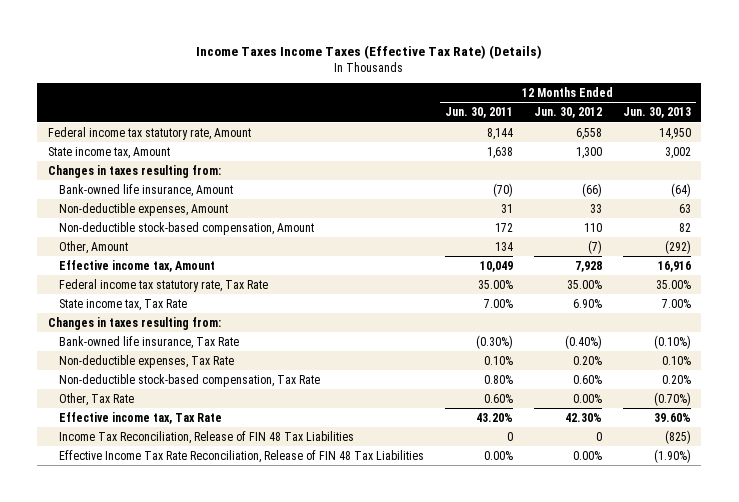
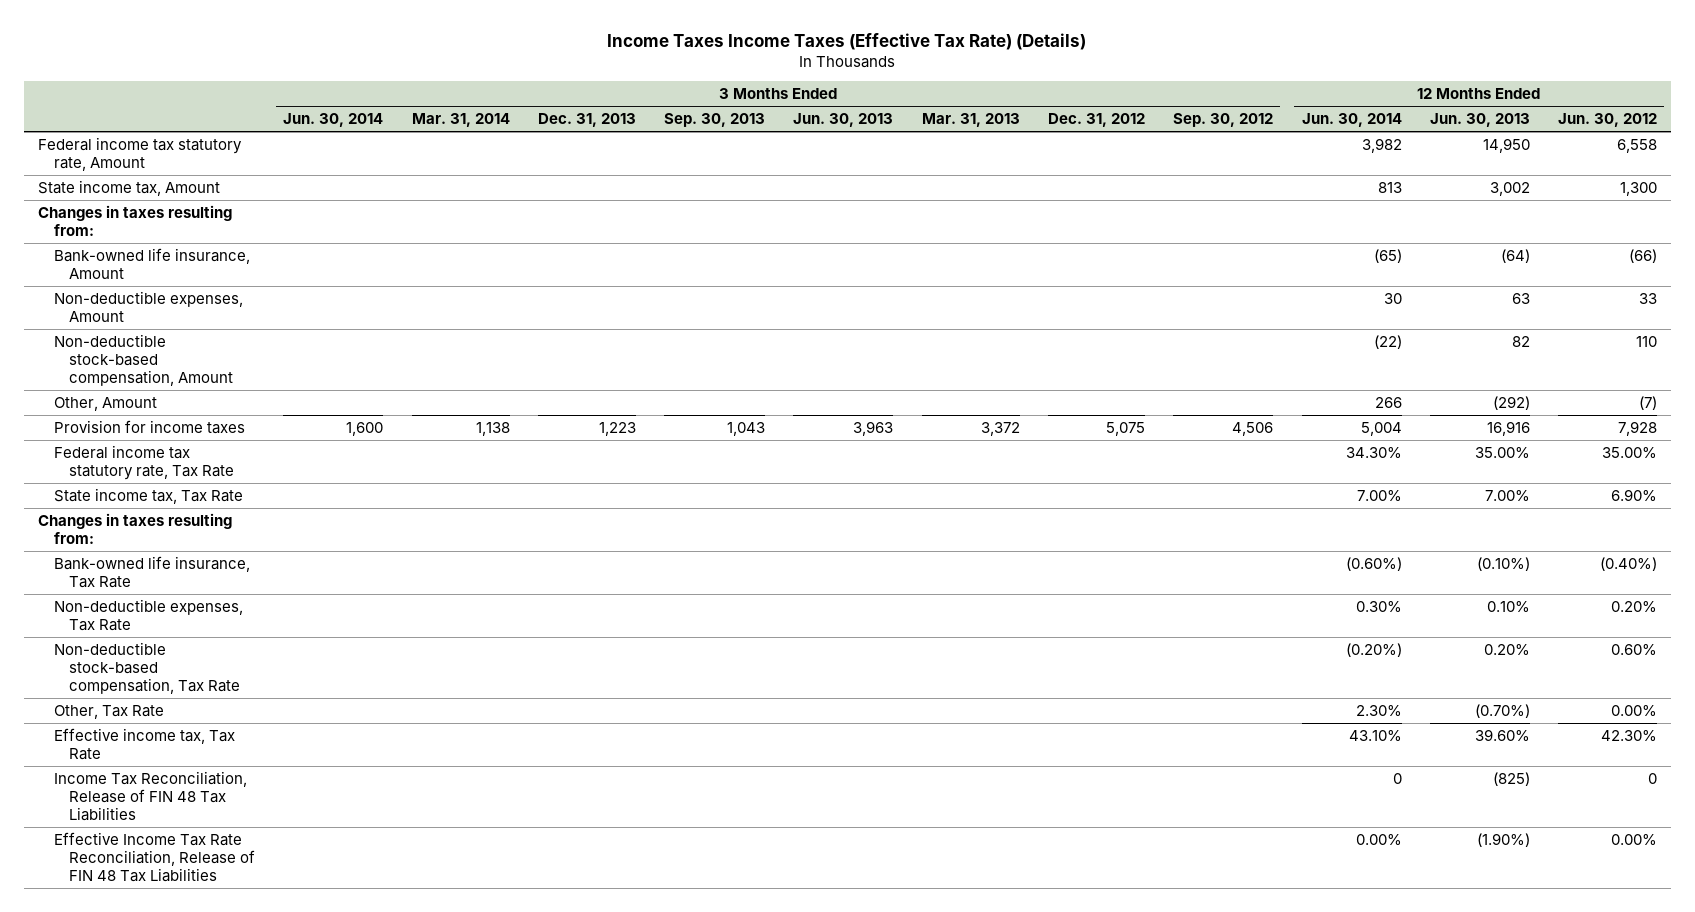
- | 12 Months Ended Jun. 30, 2011 | 12 Months Ended Jun. 30, 2012 | 12 Months Ended Jun. 30, 2013
+ | 3 Months Ended Jun. 30, 2014 | 3 Months Ended Mar. 31, 2014 | 3 Months Ended Dec. 31, 2013 | 3 Months Ended Sep. 30, 2013 | 3 Months Ended Jun. 30, 2013 | 3 Months Ended Mar. 31, 2013 | 3 Months Ended Dec. 31, 2012 | 3 Months Ended Sep. 30, 2012 | 12 Months Ended Jun. 30, 2014 | 12 Months Ended Jun. 30, 2013 | 12 Months Ended Jun. 30, 2012
- Effective income tax, Amount | 10,049 | 7,928 | 16,916
+ Provision for income taxes | 1,600 | 1,138 | 1,223 | 1,043 | 3,963 | 3,372 | 5,075 | 4,506 | 5,004 | 16,916 | 7,928

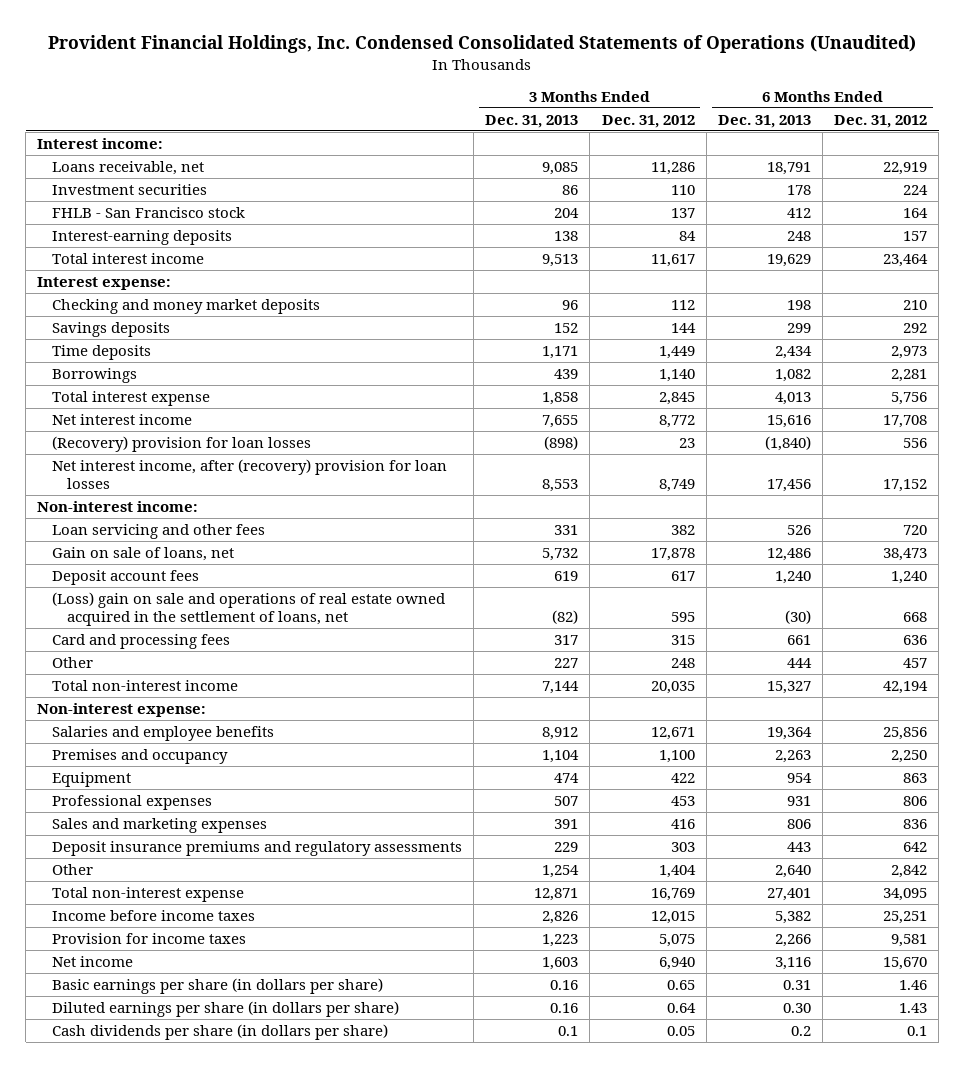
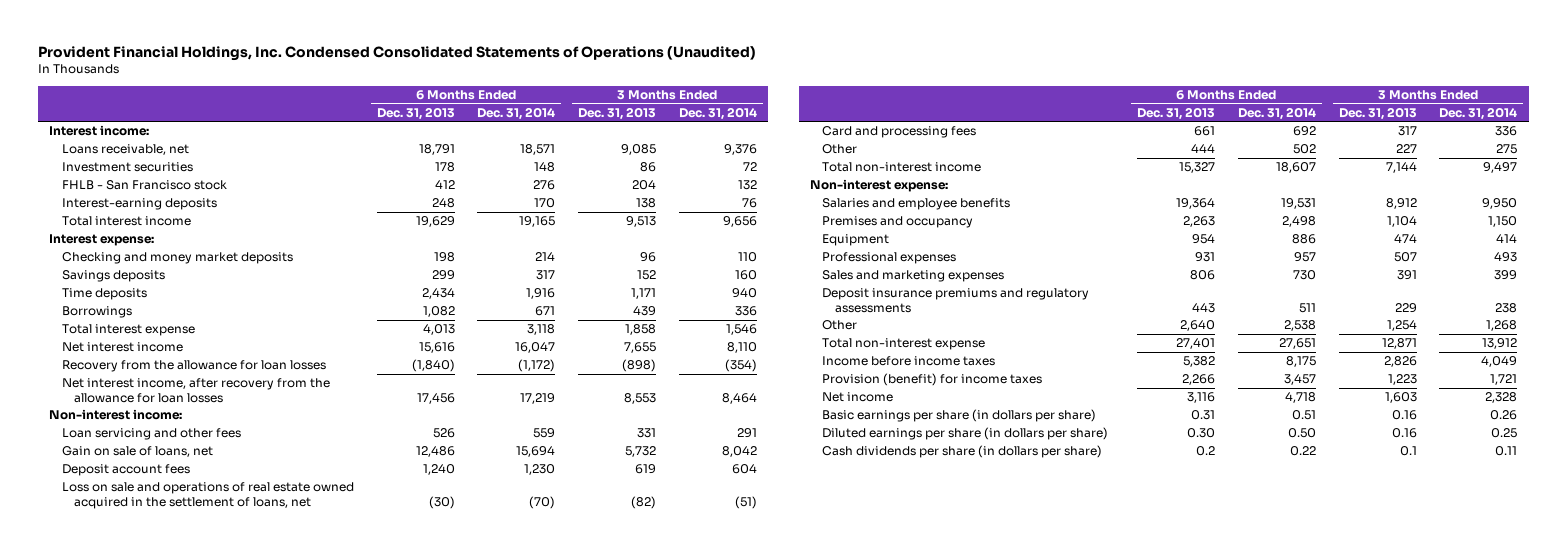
- | 3 Months Ended Dec. 31, 2013 | 3 Months Ended Dec. 31, 2012 | 6 Months Ended Dec. 31, 2013 | 6 Months Ended Dec. 31, 2012
+ | 6 Months Ended Dec. 31, 2013 | 6 Months Ended Dec. 31, 2014 | 3 Months Ended Dec. 31, 2013 | 3 Months Ended Dec. 31, 2014
- (Recovery) provision for loan losses | (898) | 23 | (1,840) | 556
- Net interest income, after (recovery) provision for loan losses | 8,553 | 8,749 | 17,456 | 17,152
+ Recovery from the allowance for loan losses | (1,840) | (1,172) | (898) | (354)
+ Net interest income, after recovery from the allowance for loan losses | 17,456 | 17,219 | 8,553 | 8,464
- (Loss) gain on sale and operations of real estate owned acquired in the settlement of loans, net | (82) | 595 | (30) | 668
+ Loss on sale and operations of real estate owned acquired in the settlement of loans, net | (30) | (70) | (82) | (51)
- Provision for income taxes | 1,223 | 5,075 | 2,266 | 9,581
+ Provision (benefit) for income taxes | 2,266 | 3,457 | 1,223 | 1,721

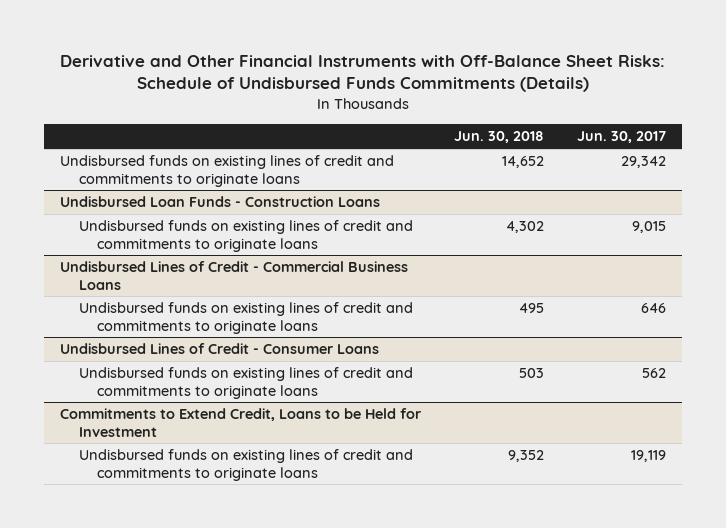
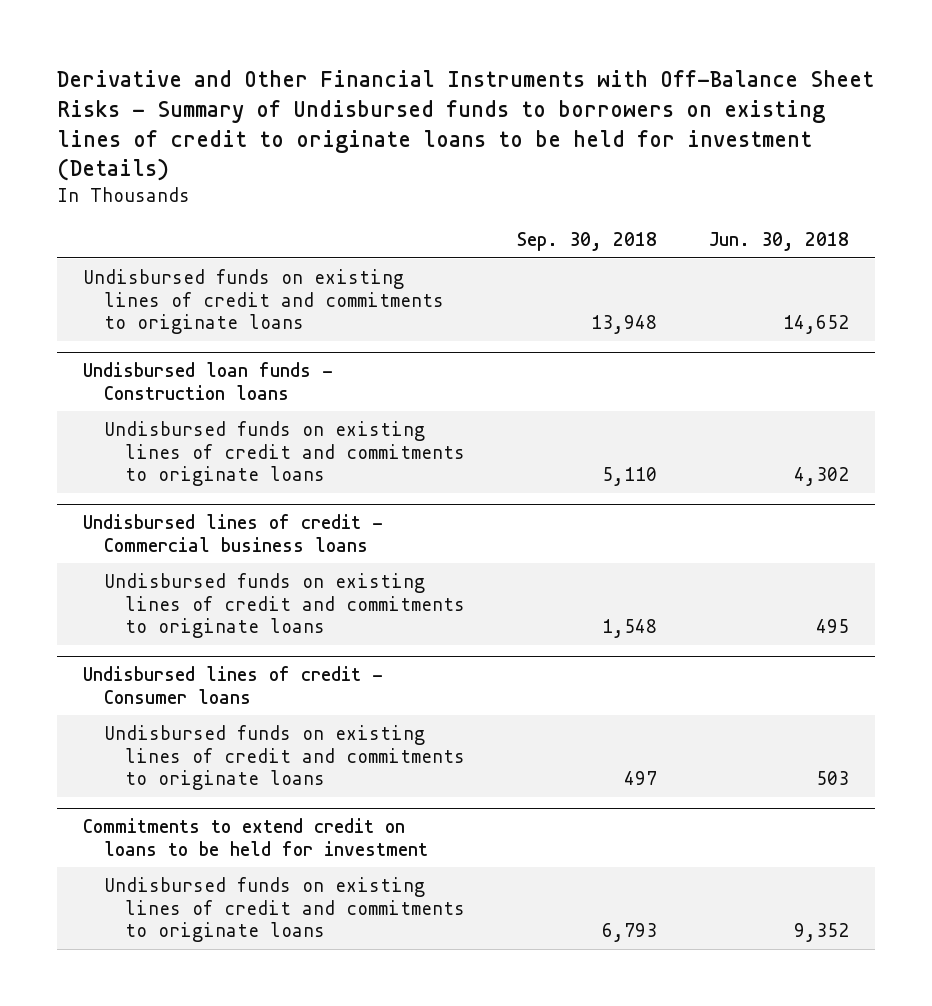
- Derivative and Other Financial Instruments with Off-Balance Sheet Risks: Schedule of Undisbursed Funds Commitments (Details)
+ Derivative and Other Financial Instruments with Off-Balance Sheet Risks - Summary of Undisbursed funds to borrowers on existing lines of credit to originate loans to be held for investment (Details)
- | Jun. 30, 2018 | Jun. 30, 2017
+ | Sep. 30, 2018 | Jun. 30, 2018
- Undisbursed Loan Funds - Construction Loans
+ Undisbursed loan funds - Construction loans
- Undisbursed Lines of Credit - Commercial Business Loans
+ Undisbursed lines of credit - Commercial business loans
- Undisbursed Lines of Credit - Consumer Loans
+ Undisbursed lines of credit - Consumer loans
- Commitments to Extend Credit, Loans to be Held for Investment
+ Commitments to extend credit on loans to be held for investment

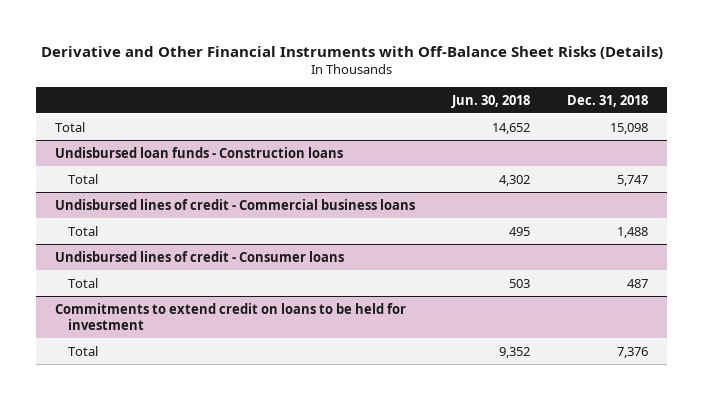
- Derivative and Other Financial Instruments with Off-Balance Sheet Risks - Summary of Undisbursed funds to borrowers on existing lines of credit to originate loans to be held for investment (Details)
+ Derivative and Other Financial Instruments with Off-Balance Sheet Risks (Details)
- | Sep. 30, 2018 | Jun. 30, 2018
+ | Jun. 30, 2018 | Dec. 31, 2018
- Undisbursed funds on existing lines of credit and commitments to originate loans | 13,948 | 14,652
+ Total | 14,652 | 15,098
@ Undisbursed loan funds - Construction loans
- Undisbursed funds on existing lines of credit and commitments to originate loans | 5,110 | 4,302
+ Total | 4,302 | 5,747
@ Undisbursed lines of credit - Commercial business loans
- Undisbursed funds on existing lines of credit and commitments to originate loans | 1,548 | 495
+ Total | 495 | 1,488
@ Undisbursed lines of credit - Consumer loans
- Undisbursed funds on existing lines of credit and commitments to originate loans | 497 | 503
+ Total | 503 | 487
@ Commitments to extend credit on loans to be held for investment
- Undisbursed funds on existing lines of credit and commitments to originate loans | 6,793 | 9,352
+ Total | 9,352 | 7,376

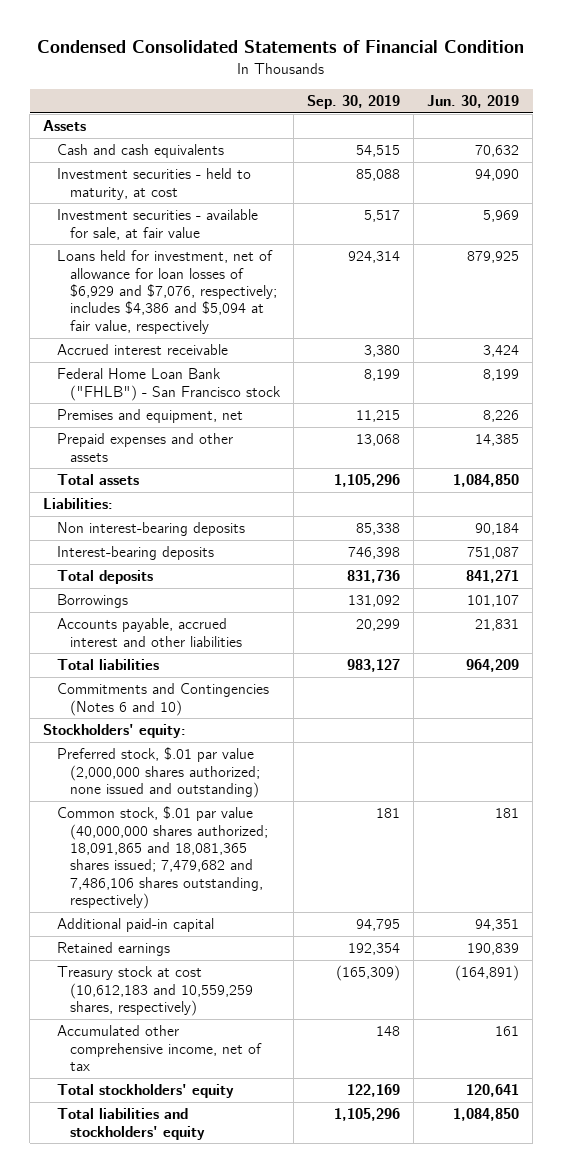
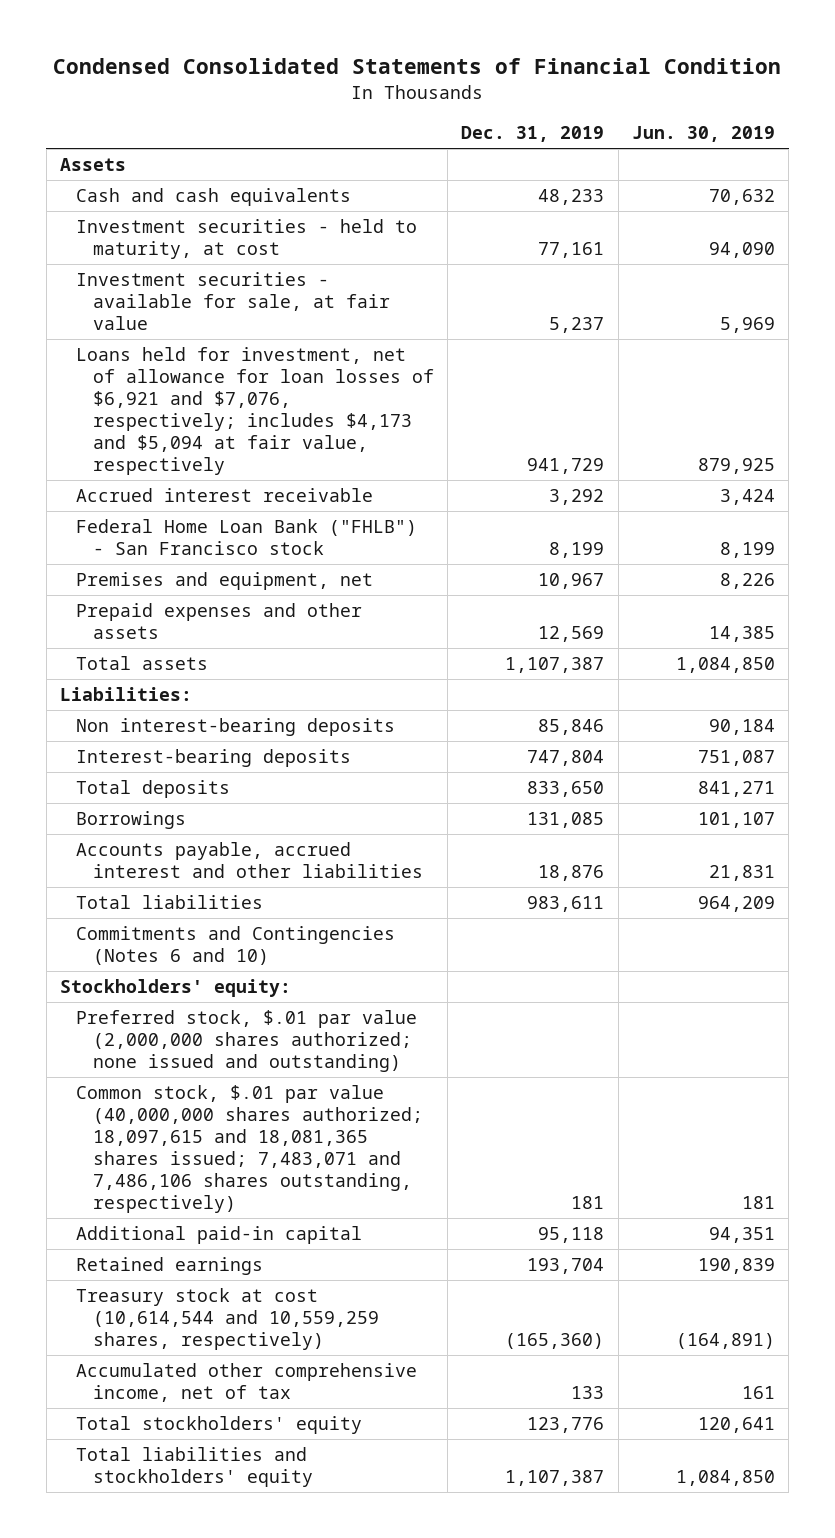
- | Sep. 30, 2019 | Jun. 30, 2019
+ | Dec. 31, 2019 | Jun. 30, 2019
- Loans held for investment, net of allowance for loan losses of $6,929 and $7,076, respectively; includes $4,386 and $5,094 at fair value, respectively | 924,314 | 879,925
+ Loans held for investment, net of allowance for loan losses of $6,921 and $7,076, respectively; includes $4,173 and $5,094 at fair value, respectively | 941,729 | 879,925
- Common stock, $.01 par value (40,000,000 shares authorized; 18,091,865 and 18,081,365 shares issued; 7,479,682 and 7,486,106 shares outstanding, respectively) | 181 | 181
+ Common stock, $.01 par value (40,000,000 shares authorized; 18,097,615 and 18,081,365 shares issued; 7,483,071 and 7,486,106 shares outstanding, respectively) | 181 | 181
- Treasury stock at cost (10,612,183 and 10,559,259 shares, respectively) | (165,309) | (164,891)
+ Treasury stock at cost (10,614,544 and 10,559,259 shares, respectively) | (165,360) | (164,891)

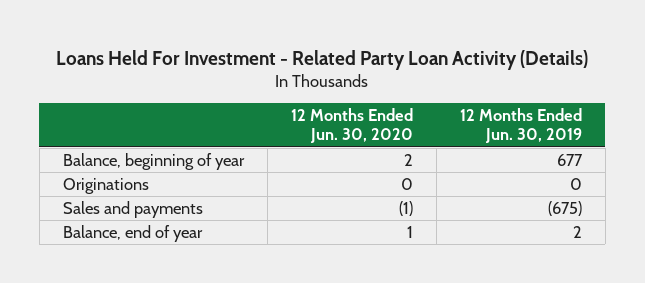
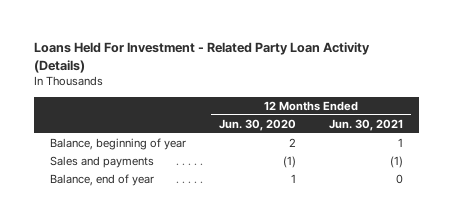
- | 12 Months Ended Jun. 30, 2020 | 12 Months Ended Jun. 30, 2019
+ | 12 Months Ended Jun. 30, 2020 | 12 Months Ended Jun. 30, 2021
- Originations | 0 | 0

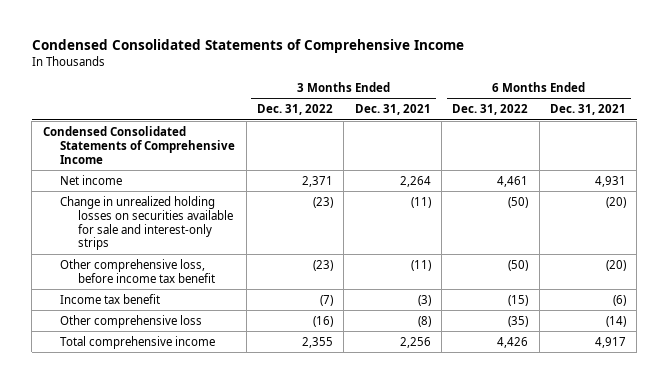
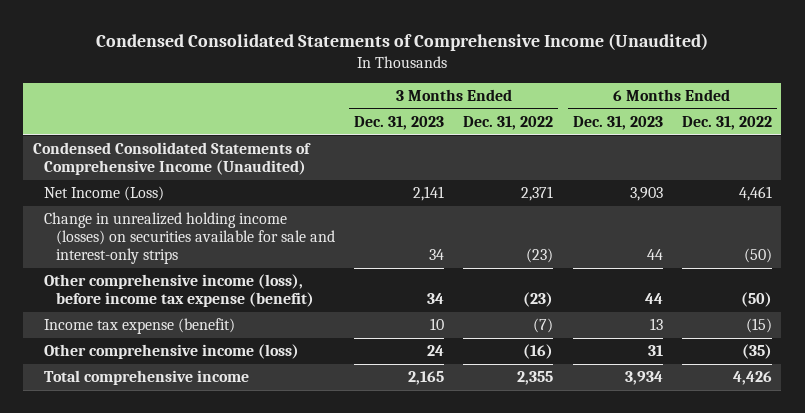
- Condensed Consolidated Statements of Comprehensive Income
+ Condensed Consolidated Statements of Comprehensive Income (Unaudited)
- | 3 Months Ended Dec. 31, 2022 | 3 Months Ended Dec. 31, 2021 | 6 Months Ended Dec. 31, 2022 | 6 Months Ended Dec. 31, 2021
+ | 3 Months Ended Dec. 31, 2023 | 3 Months Ended Dec. 31, 2022 | 6 Months Ended Dec. 31, 2023 | 6 Months Ended Dec. 31, 2022
- Condensed Consolidated Statements of Comprehensive Income
- Net income | 2,371 | 2,264 | 4,461 | 4,931
- Change in unrealized holding losses on securities available for sale and interest-only strips | (23) | (11) | (50) | (20)
- Other comprehensive loss, before income tax benefit | (23) | (11) | (50) | (20)
- Income tax benefit | (7) | (3) | (15) | (6)
- Other comprehensive loss | (16) | (8) | (35) | (14)
+ Condensed Consolidated Statements of Comprehensive Income (Unaudited)
+ Net Income (Loss) | 2,141 | 2,371 | 3,903 | 4,461
+ Change in unrealized holding income (losses) on securities available for sale and interest-only strips | 34 | (23) | 44 | (50)
+ Other comprehensive income (loss), before income tax expense (benefit) | 34 | (23) | 44 | (50)
+ Income tax expense (benefit) | 10 | (7) | 13 | (15)
+ Other comprehensive income (loss) | 24 | (16) | 31 | (35)

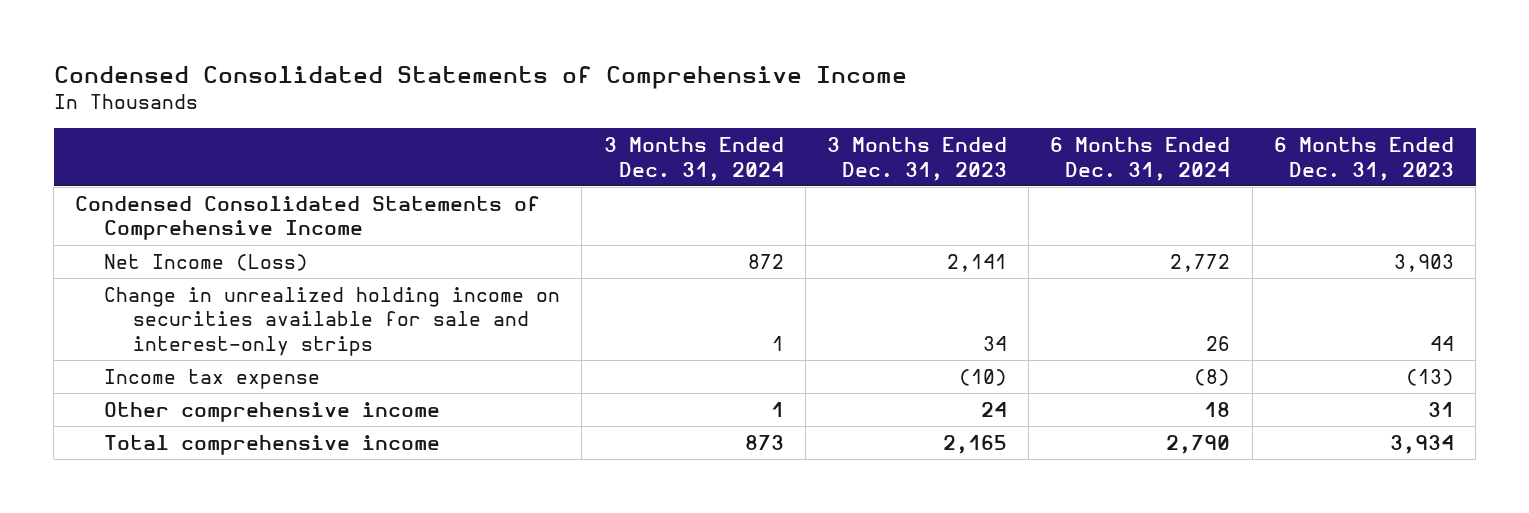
- Condensed Consolidated Statements of Comprehensive Income (Unaudited)
+ Condensed Consolidated Statements of Comprehensive Income
- | 3 Months Ended Dec. 31, 2023 | 3 Months Ended Dec. 31, 2022 | 6 Months Ended Dec. 31, 2023 | 6 Months Ended Dec. 31, 2022
+ | 3 Months Ended Dec. 31, 2024 | 3 Months Ended Dec. 31, 2023 | 6 Months Ended Dec. 31, 2024 | 6 Months Ended Dec. 31, 2023
- Condensed Consolidated Statements of Comprehensive Income (Unaudited)
+ Condensed Consolidated Statements of Comprehensive Income
- Change in unrealized holding income (losses) on securities available for sale and interest-only strips | 34 | (23) | 44 | (50)
- Other comprehensive income (loss), before income tax expense (benefit) | 34 | (23) | 44 | (50)
- Income tax expense (benefit) | 10 | (7) | 13 | (15)
- Other comprehensive income (loss) | 24 | (16) | 31 | (35)
+ Change in unrealized holding income on securities available for sale and interest-only strips | 1 | 34 | 26 | 44
+ Income tax expense | | (10) | (8) | (13)
+ Other comprehensive income | 1 | 24 | 18 | 31

